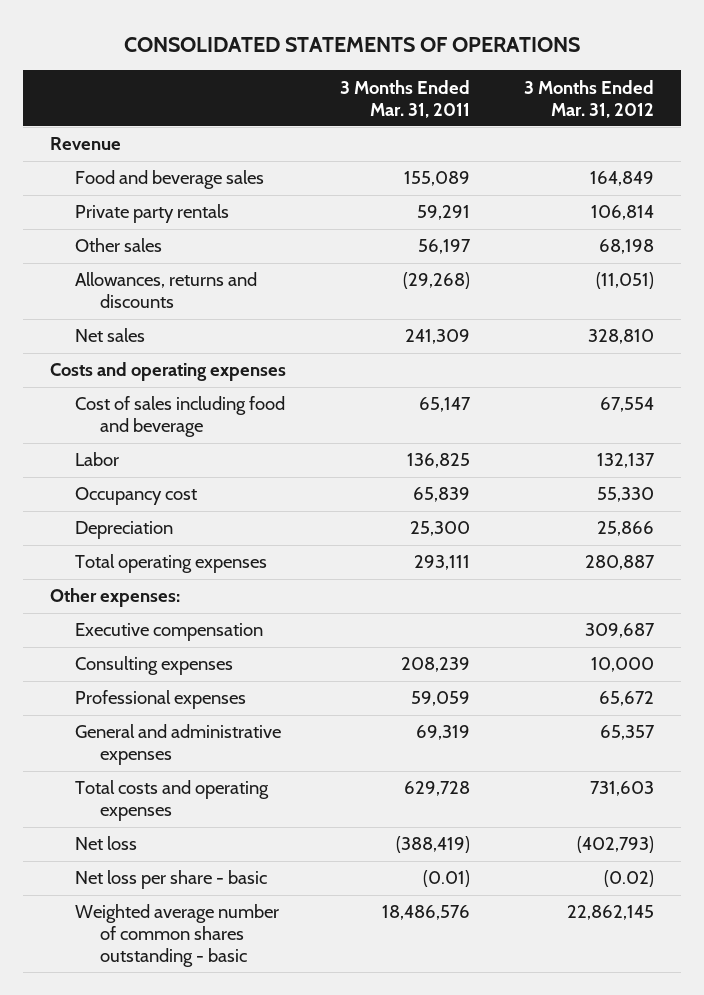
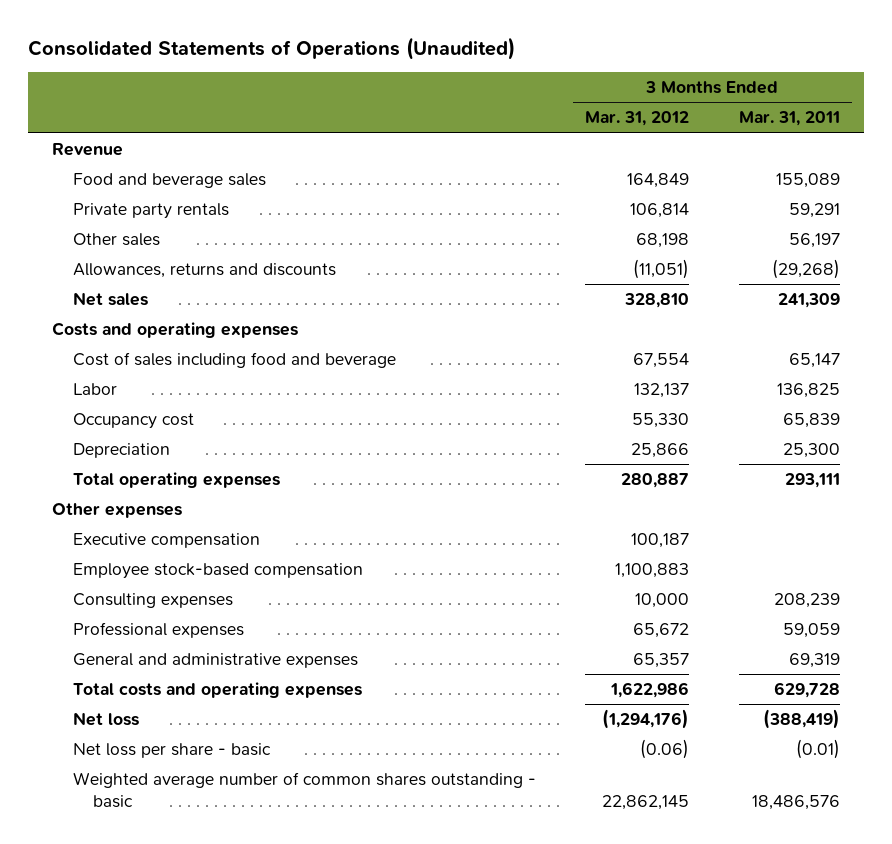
- CONSOLIDATED STATEMENTS OF OPERATIONS
+ Consolidated Statements of Operations (Unaudited)
- | 3 Months Ended Mar. 31, 2011 | 3 Months Ended Mar. 31, 2012
+ | 3 Months Ended Mar. 31, 2012 | 3 Months Ended Mar. 31, 2011
- Other expenses:
- Executive compensation | | 309,687
+ Other expenses
+ Executive compensation | 100,187 |
+ Employee stock-based compensation | 1,100,883 |
- Total costs and operating expenses | 629,728 | 731,603
- Net loss | (388,419) | (402,793)
- Net loss per share - basic | (0.01) | (0.02)
+ Total costs and operating expenses | 1,622,986 | 629,728
+ Net loss | (1,294,176) | (388,419)
+ Net loss per share - basic | (0.06) | (0.01)

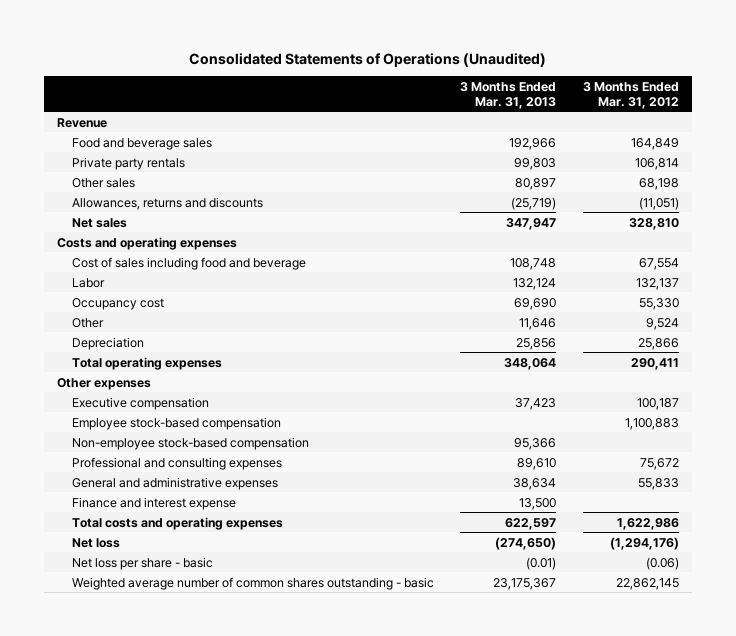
- | 3 Months Ended Mar. 31, 2012 | 3 Months Ended Mar. 31, 2011
+ | 3 Months Ended Mar. 31, 2013 | 3 Months Ended Mar. 31, 2012
+ Other | 11,646 | 9,524
- Total operating expenses | 280,887 | 293,111
+ Total operating expenses | 348,064 | 290,411
- Consulting expenses | 10,000 | 208,239
- Professional expenses | 65,672 | 59,059
- General and administrative expenses | 65,357 | 69,319
+ Non-employee stock-based compensation | 95,366 |
+ Professional and consulting expenses | 89,610 | 75,672
+ General and administrative expenses | 38,634 | 55,833
+ Finance and interest expense | 13,500 |

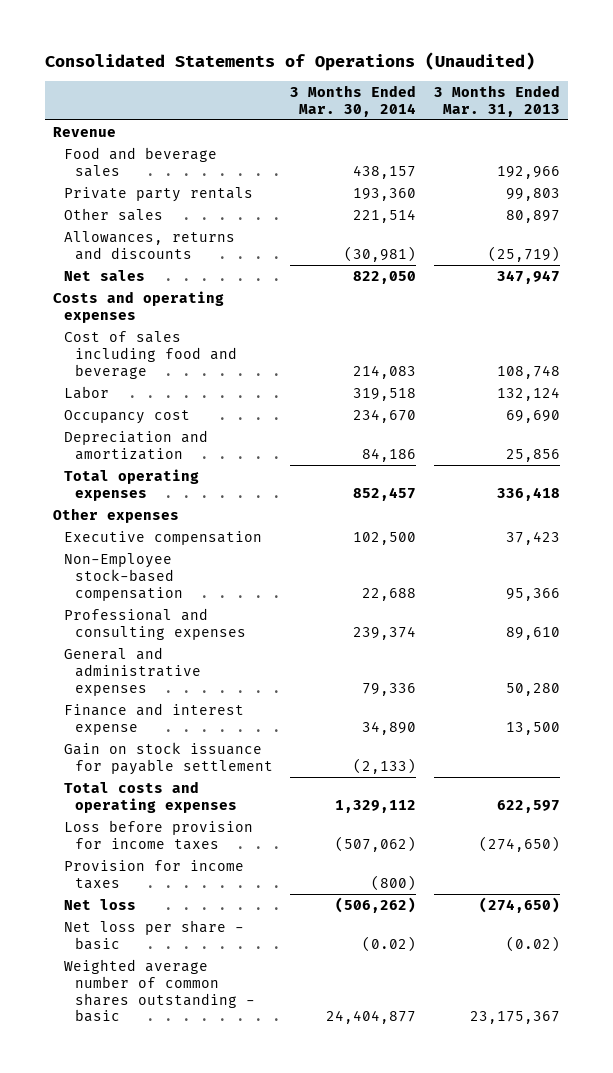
- | 3 Months Ended Mar. 31, 2013 | 3 Months Ended Mar. 31, 2012
+ | 3 Months Ended Mar. 30, 2014 | 3 Months Ended Mar. 31, 2013
- Other | 11,646 | 9,524
- Depreciation | 25,856 | 25,866
- Total operating expenses | 348,064 | 290,411
+ Depreciation and amortization | 84,186 | 25,856
+ Total operating expenses | 852,457 | 336,418
- Employee stock-based compensation | | 1,100,883
- Non-employee stock-based compensation | 95,366 |
+ Non-Employee stock-based compensation | 22,688 | 95,366
- General and administrative expenses | 38,634 | 55,833
+ General and administrative expenses | 79,336 | 50,280
+ Gain on stock issuance for payable settlement | (2,133) |
+ Loss before provision for income taxes | (507,062) | (274,650)
+ Provision for income taxes | (800) |
- Net loss per share - basic | (0.01) | (0.06)
+ Net loss per share - basic | (0.02) | (0.02)

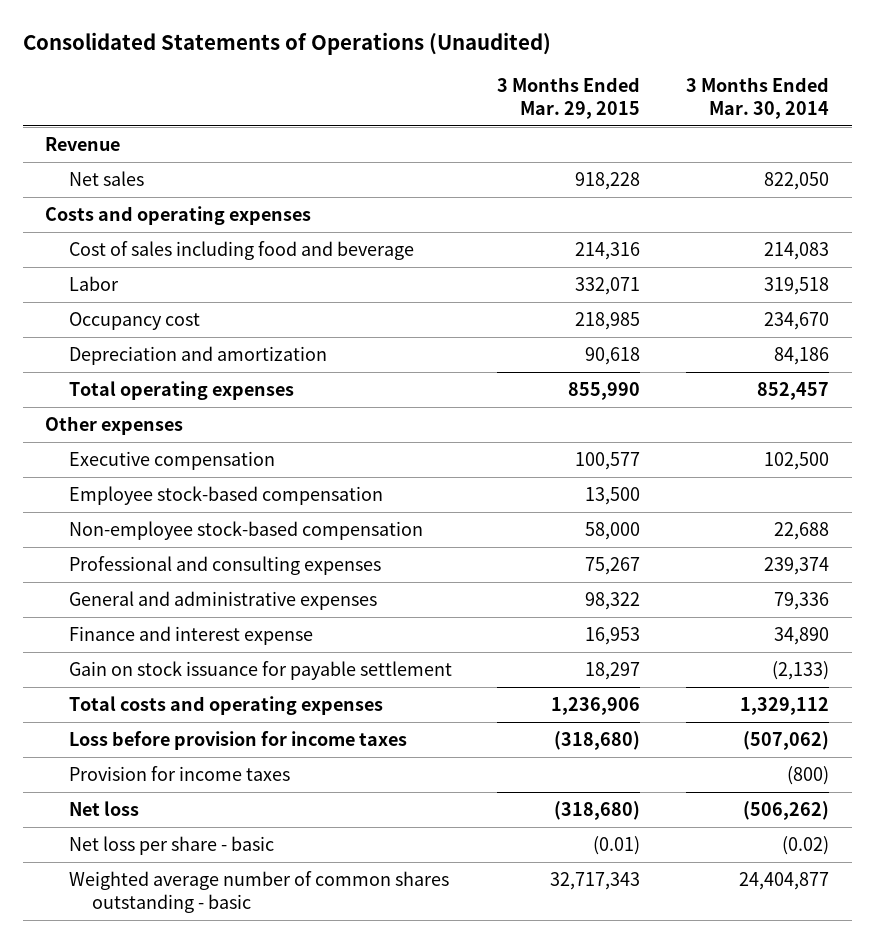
- | 3 Months Ended Mar. 30, 2014 | 3 Months Ended Mar. 31, 2013
+ | 3 Months Ended Mar. 29, 2015 | 3 Months Ended Mar. 30, 2014
- Food and beverage sales | 438,157 | 192,966
- Private party rentals | 193,360 | 99,803
- Other sales | 221,514 | 80,897
- Allowances, returns and discounts | (30,981) | (25,719)
- Non-Employee stock-based compensation | 22,688 | 95,366
+ Employee stock-based compensation | 13,500 |
+ Non-employee stock-based compensation | 58,000 | 22,688

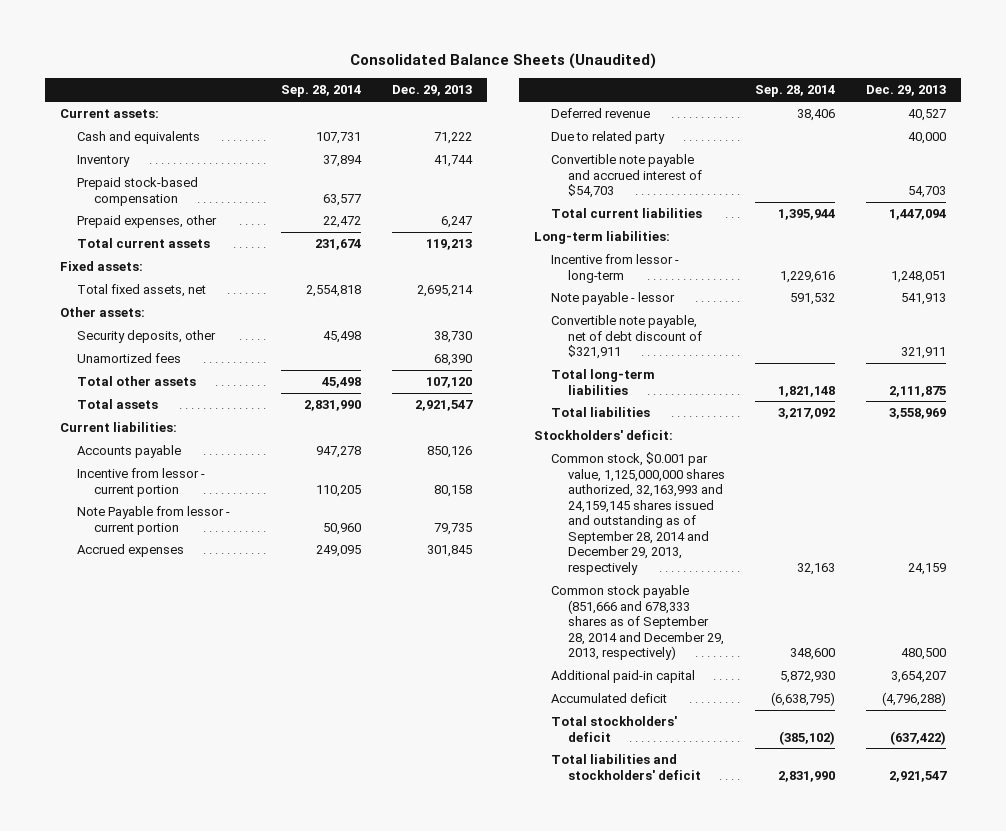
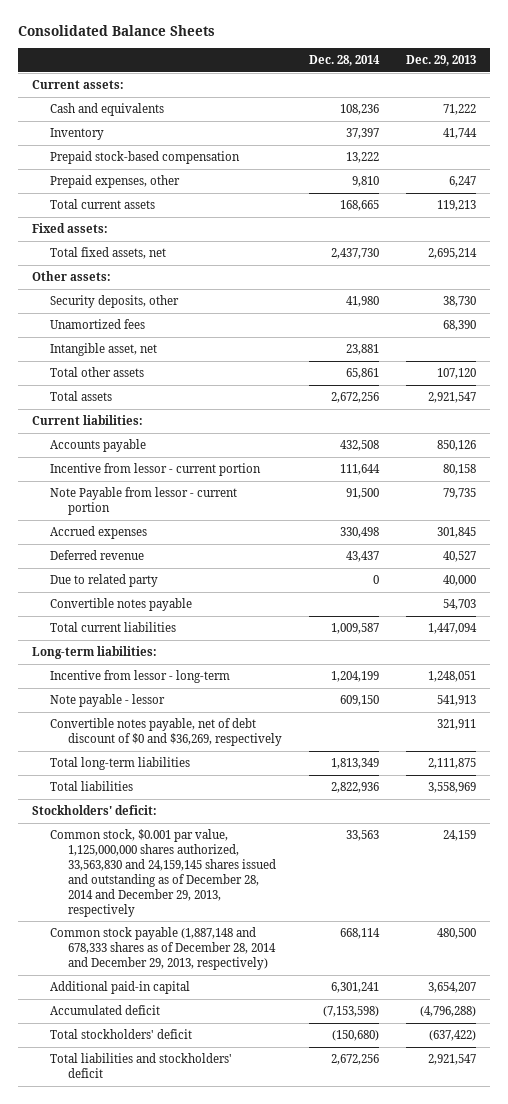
- Consolidated Balance Sheets (Unaudited)
+ Consolidated Balance Sheets
- | Sep. 28, 2014 | Dec. 29, 2013
+ | Dec. 28, 2014 | Dec. 29, 2013
+ Intangible asset, net | 23,881 |
- Convertible note payable and accrued interest of $54,703 | | 54,703
+ Convertible notes payable | | 54,703
- Convertible note payable, net of debt discount of $321,911 | | 321,911
+ Convertible notes payable, net of debt discount of $0 and $36,269, respectively | | 321,911
- Common stock, $0.001 par value, 1,125,000,000 shares authorized, 32,163,993 and 24,159,145 shares issued and outstanding as of September 28, 2014 and December 29, 2013, respectively | 32,163 | 24,159
- Common stock payable (851,666 and 678,333 shares as of September 28, 2014 and December 29, 2013, respectively) | 348,600 | 480,500
+ Common stock, $0.001 par value, 1,125,000,000 shares authorized, 33,563,830 and 24,159,145 shares issued and outstanding as of December 28, 2014 and December 29, 2013, respectively | 33,563 | 24,159
+ Common stock payable (1,887,148 and 678,333 shares as of December 28, 2014 and December 29, 2013, respectively) | 668,114 | 480,500

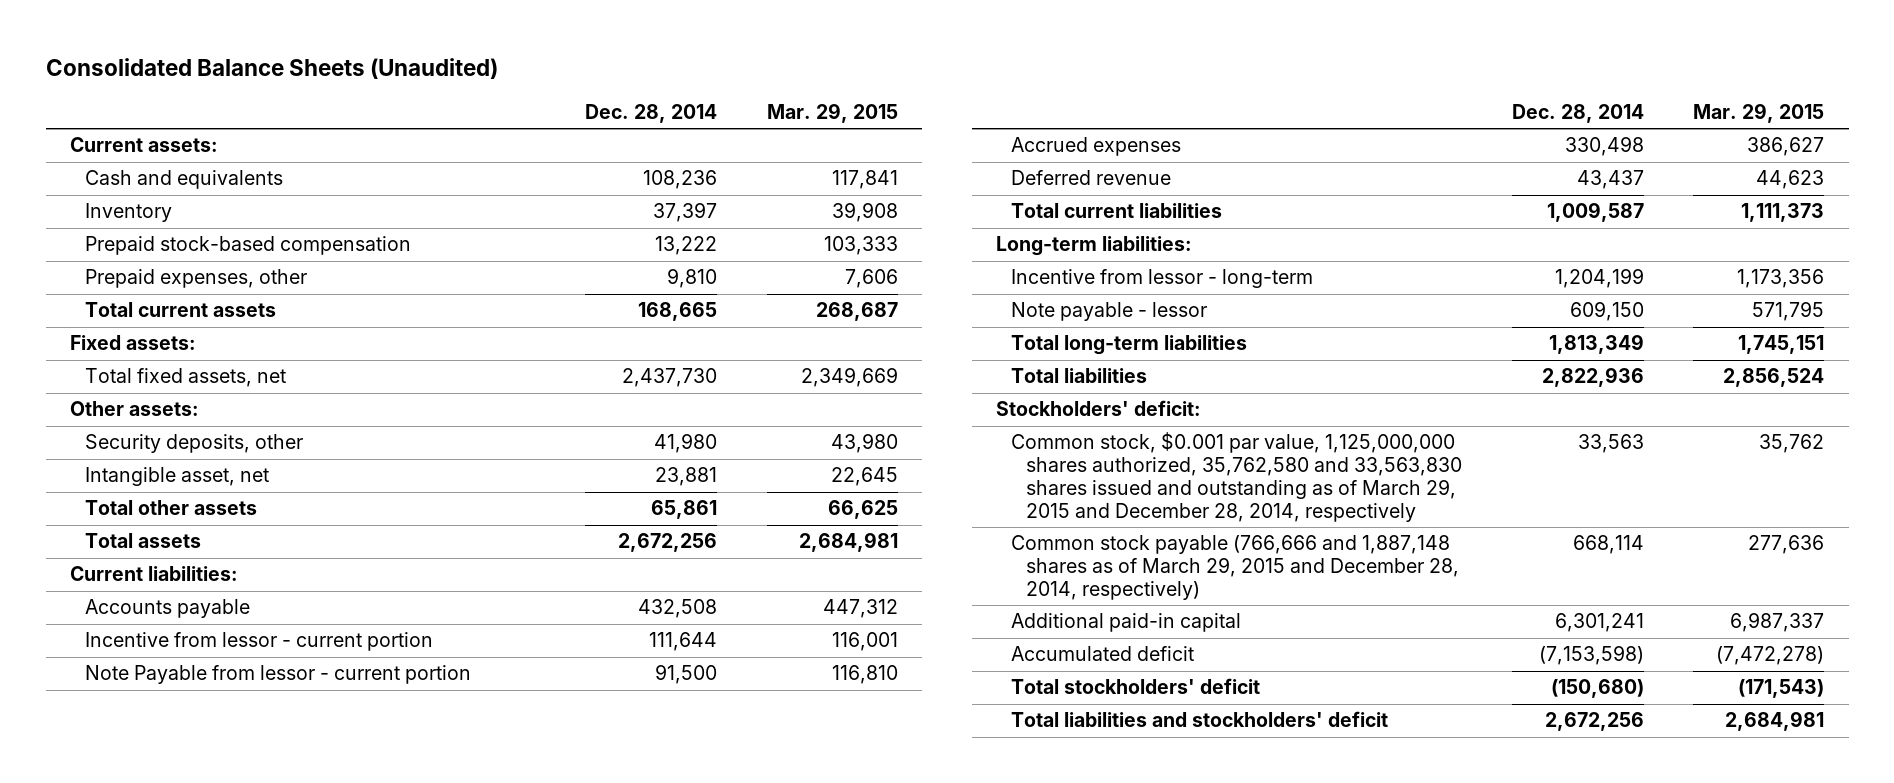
- Consolidated Balance Sheets
+ Consolidated Balance Sheets (Unaudited)
- | Dec. 28, 2014 | Dec. 29, 2013
+ | Dec. 28, 2014 | Mar. 29, 2015
- Unamortized fees | | 68,390
- Due to related party | 0 | 40,000
- Convertible notes payable | | 54,703
- Convertible notes payable, net of debt discount of $0 and $36,269, respectively | | 321,911
- Common stock, $0.001 par value, 1,125,000,000 shares authorized, 33,563,830 and 24,159,145 shares issued and outstanding as of December 28, 2014 and December 29, 2013, respectively | 33,563 | 24,159
- Common stock payable (1,887,148 and 678,333 shares as of December 28, 2014 and December 29, 2013, respectively) | 668,114 | 480,500
+ Common stock, $0.001 par value, 1,125,000,000 shares authorized, 35,762,580 and 33,563,830 shares issued and outstanding as of March 29, 2015 and December 28, 2014, respectively | 33,563 | 35,762
+ Common stock payable (766,666 and 1,887,148 shares as of March 29, 2015 and December 28, 2014, respectively) | 668,114 | 277,636

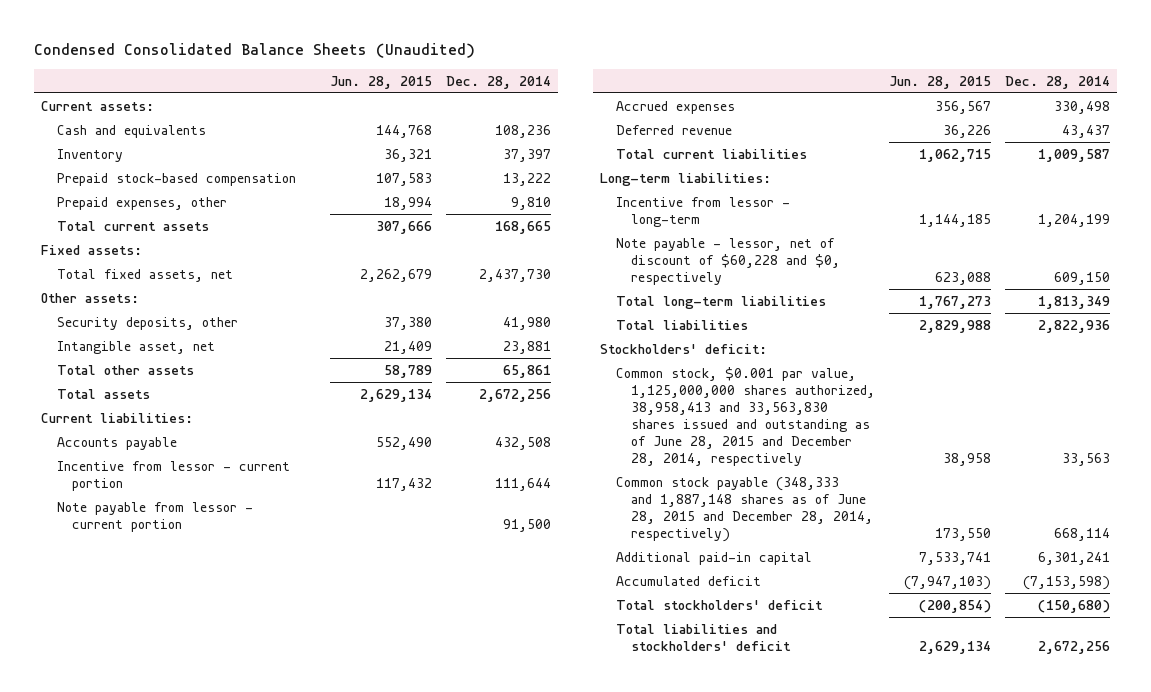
- Consolidated Balance Sheets (Unaudited)
+ Condensed Consolidated Balance Sheets (Unaudited)
- | Dec. 28, 2014 | Mar. 29, 2015
+ | Jun. 28, 2015 | Dec. 28, 2014
- Note Payable from lessor - current portion | 91,500 | 116,810
+ Note payable from lessor - current portion | | 91,500
- Note payable - lessor | 609,150 | 571,795
+ Note payable - lessor, net of discount of $60,228 and $0, respectively | 623,088 | 609,150
- Common stock, $0.001 par value, 1,125,000,000 shares authorized, 35,762,580 and 33,563,830 shares issued and outstanding as of March 29, 2015 and December 28, 2014, respectively | 33,563 | 35,762
- Common stock payable (766,666 and 1,887,148 shares as of March 29, 2015 and December 28, 2014, respectively) | 668,114 | 277,636
+ Common stock, $0.001 par value, 1,125,000,000 shares authorized, 38,958,413 and 33,563,830 shares issued and outstanding as of June 28, 2015 and December 28, 2014, respectively | 38,958 | 33,563
+ Common stock payable (348,333 and 1,887,148 shares as of June 28, 2015 and December 28, 2014, respectively) | 173,550 | 668,114

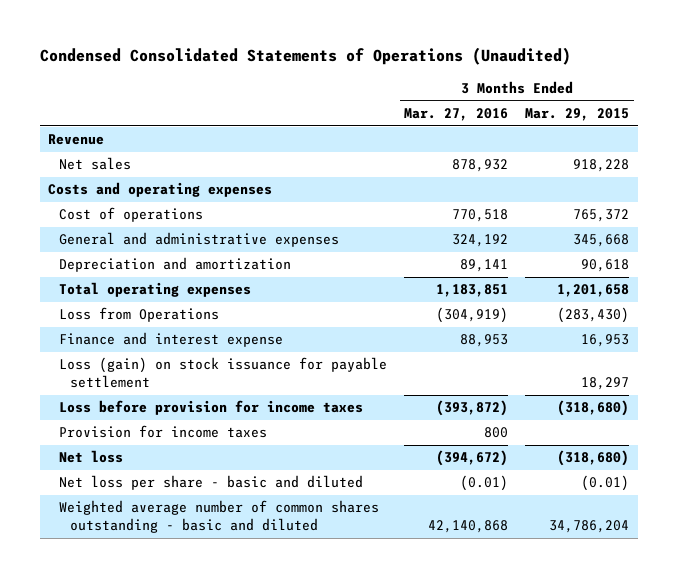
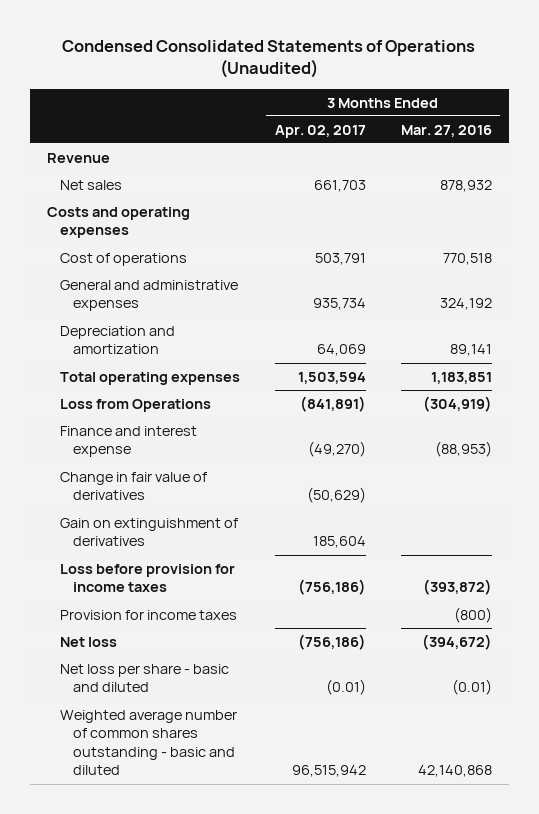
- | 3 Months Ended Mar. 27, 2016 | 3 Months Ended Mar. 29, 2015
+ | 3 Months Ended Apr. 02, 2017 | 3 Months Ended Mar. 27, 2016
- Finance and interest expense | 88,953 | 16,953
- Loss (gain) on stock issuance for payable settlement | | 18,297
+ Finance and interest expense | (49,270) | (88,953)
+ Change in fair value of derivatives | (50,629) |
+ Gain on extinguishment of derivatives | 185,604 |
- Provision for income taxes | 800 |
+ Provision for income taxes | | (800)

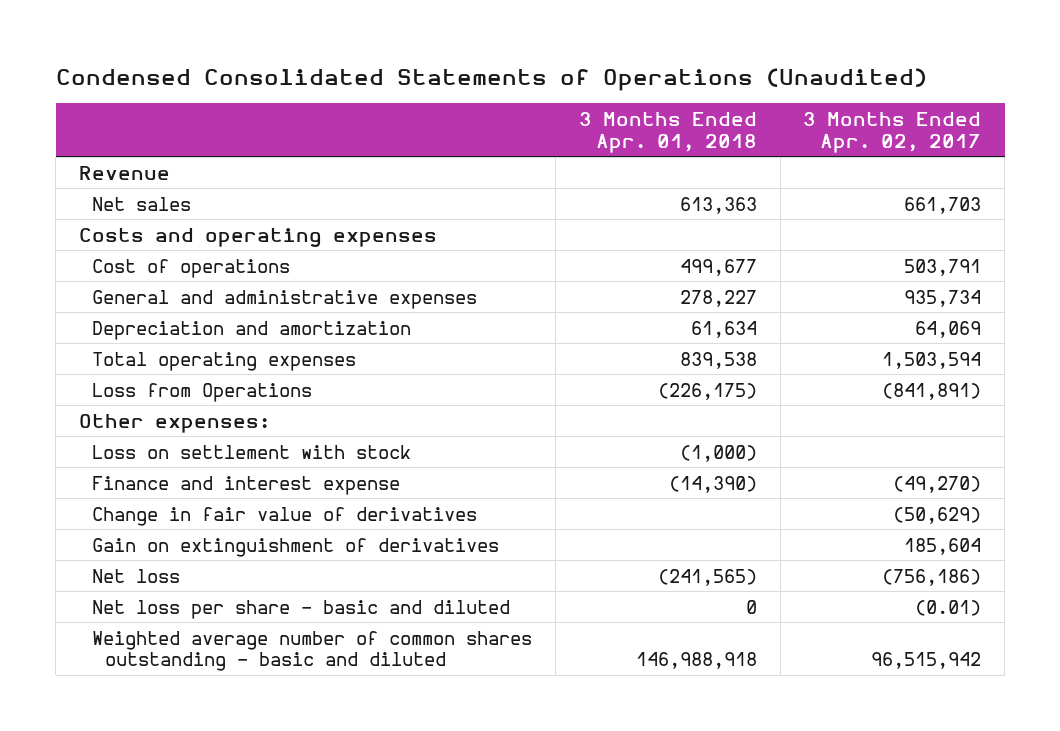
- | 3 Months Ended Apr. 02, 2017 | 3 Months Ended Mar. 27, 2016
+ | 3 Months Ended Apr. 01, 2018 | 3 Months Ended Apr. 02, 2017
+ Other expenses:
+ Loss on settlement with stock | (1,000) |
- Loss before provision for income taxes | (756,186) | (393,872)
- Provision for income taxes | | (800)

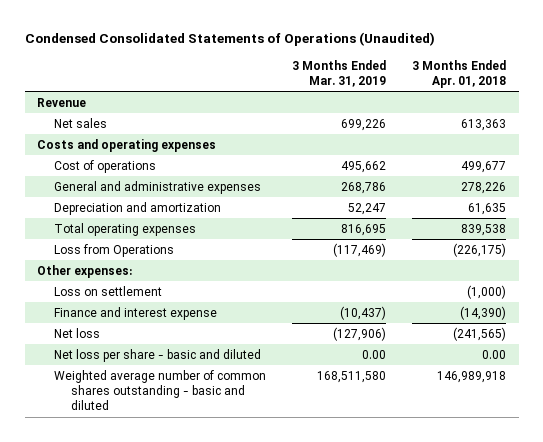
- | 3 Months Ended Apr. 01, 2018 | 3 Months Ended Apr. 02, 2017
+ | 3 Months Ended Mar. 31, 2019 | 3 Months Ended Apr. 01, 2018
- General and administrative expenses | 278,227 | 935,734
- Depreciation and amortization | 61,634 | 64,069
+ General and administrative expenses | 268,786 | 278,226
+ Depreciation and amortization | 52,247 | 61,635
- Loss on settlement with stock | (1,000) |
+ Loss on settlement | | (1,000)
- Change in fair value of derivatives | | (50,629)
- Gain on extinguishment of derivatives | | 185,604
- Net loss per share - basic and diluted | 0 | (0.01)
- Weighted average number of common shares outstanding - basic and diluted | 146,988,918 | 96,515,942
+ Net loss per share - basic and diluted | 0.00 | 0.00
+ Weighted average number of common shares outstanding - basic and diluted | 168,511,580 | 146,989,918

